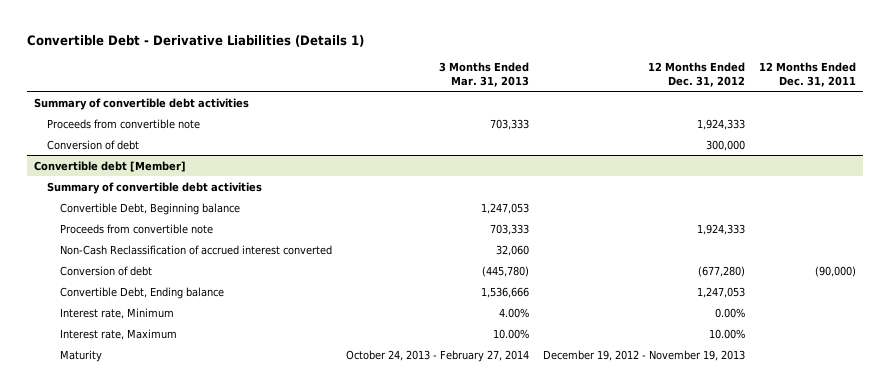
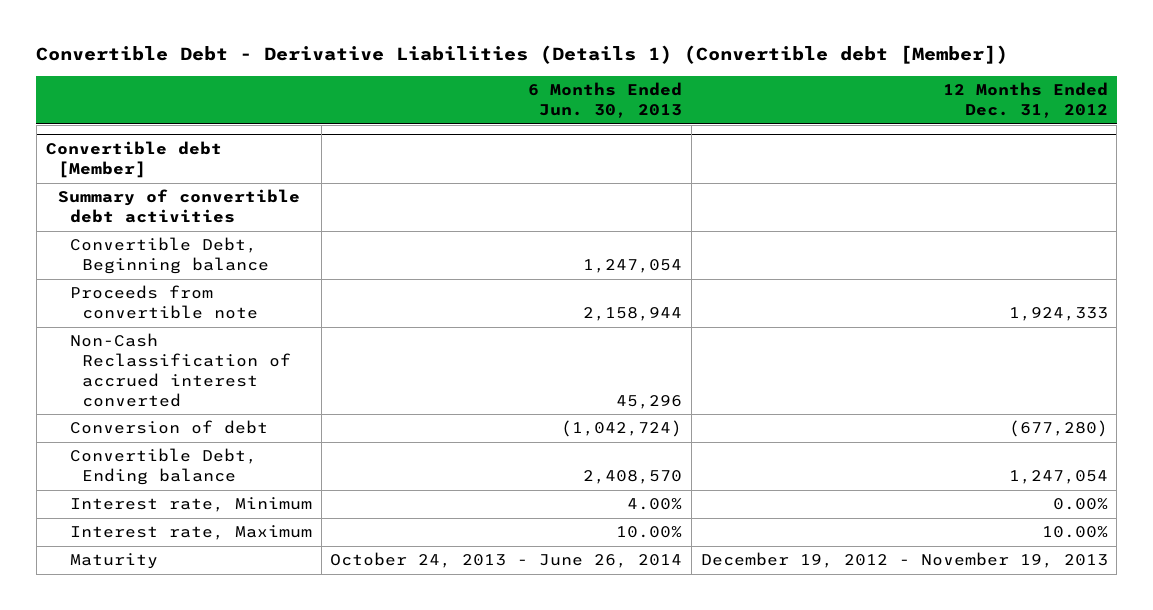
- Convertible Debt - Derivative Liabilities (Details 1)
+ Convertible Debt - Derivative Liabilities (Details 1) (Convertible debt [Member])
- | 3 Months Ended Mar. 31, 2013 | 12 Months Ended Dec. 31, 2012 | 12 Months Ended Dec. 31, 2011
+ | 6 Months Ended Jun. 30, 2013 | 12 Months Ended Dec. 31, 2012
- Summary of convertible debt activities
- Proceeds from convertible note | 703,333 | 1,924,333 |
- Conversion of debt | | 300,000 |
@ Convertible debt [Member]
- Convertible Debt, Ending balance | 1,536,666 | 1,247,053 |
+ Convertible Debt, Ending balance | 2,408,570 | 1,247,054

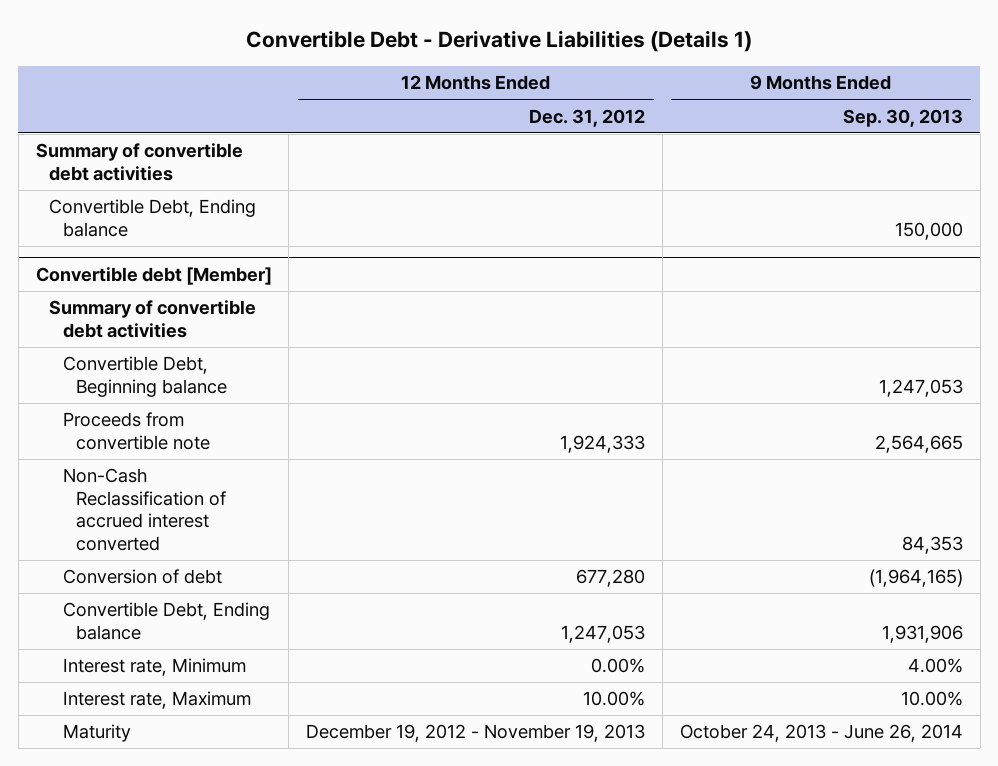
- Convertible Debt - Derivative Liabilities (Details 1) (Convertible debt [Member])
+ Convertible Debt - Derivative Liabilities (Details 1)
- | 6 Months Ended Jun. 30, 2013 | 12 Months Ended Dec. 31, 2012
+ | 12 Months Ended Dec. 31, 2012 | 9 Months Ended Sep. 30, 2013
+ Summary of convertible debt activities
+ Convertible Debt, Ending balance | | 150,000
@ Convertible debt [Member]
- Conversion of debt | (1,042,724) | (677,280)
- Convertible Debt, Ending balance | 2,408,570 | 1,247,054
+ Conversion of debt | 677,280 | (1,964,165)
+ Convertible Debt, Ending balance | 1,247,053 | 1,931,906

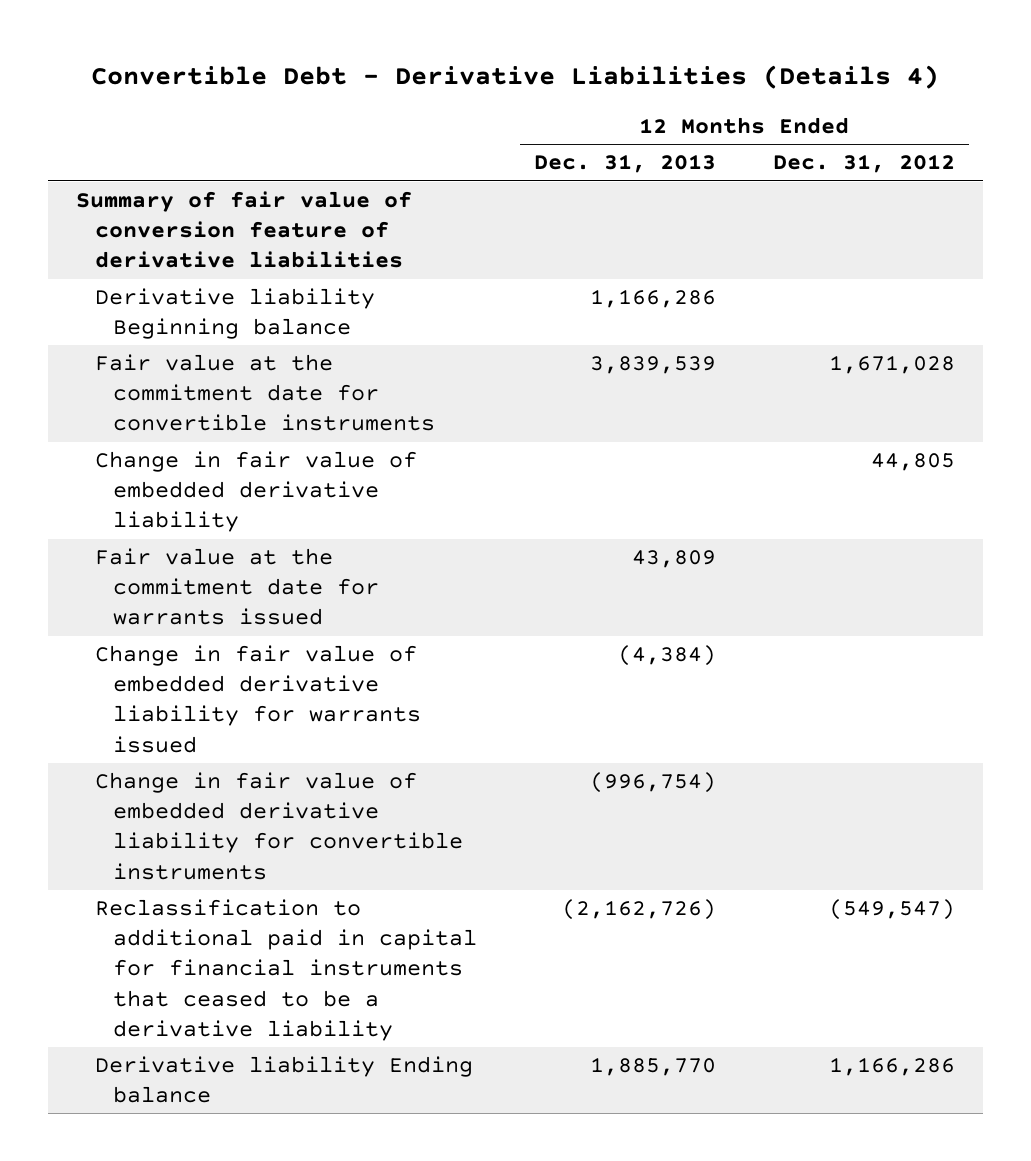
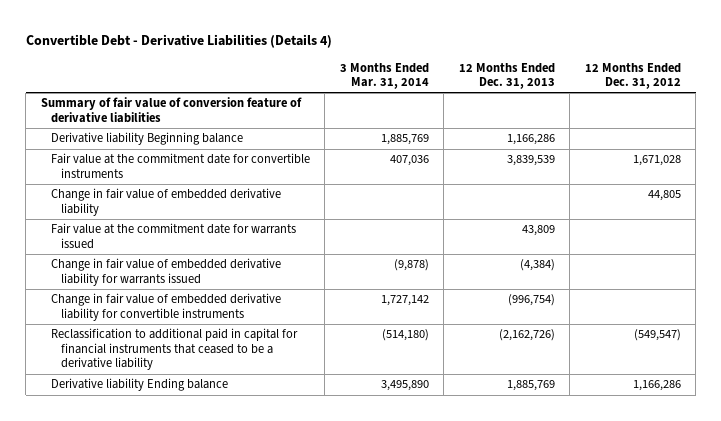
- | 12 Months Ended Dec. 31, 2013 | 12 Months Ended Dec. 31, 2012
+ | 3 Months Ended Mar. 31, 2014 | 12 Months Ended Dec. 31, 2013 | 12 Months Ended Dec. 31, 2012
- Derivative liability Ending balance | 1,885,770 | 1,166,286
+ Derivative liability Ending balance | 3,495,890 | 1,885,769 | 1,166,286

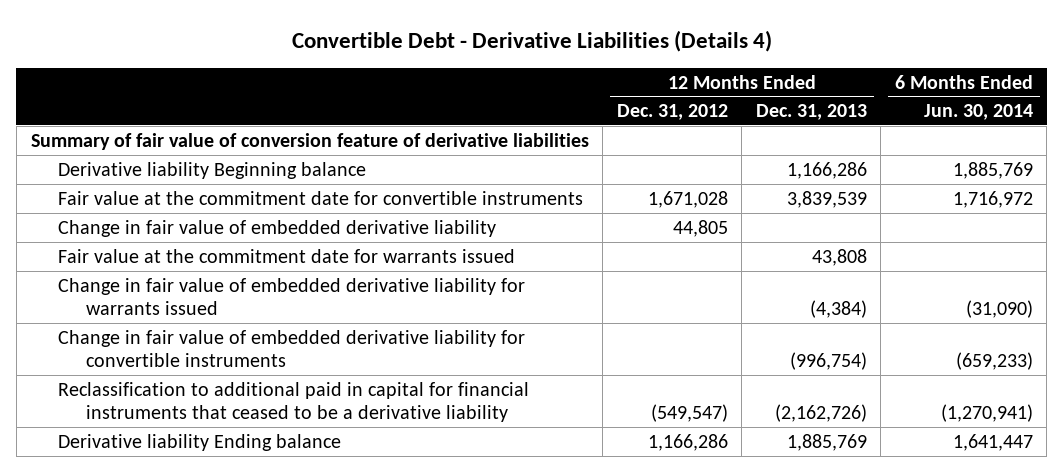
- | 3 Months Ended Mar. 31, 2014 | 12 Months Ended Dec. 31, 2013 | 12 Months Ended Dec. 31, 2012
+ | 12 Months Ended Dec. 31, 2012 | 12 Months Ended Dec. 31, 2013 | 6 Months Ended Jun. 30, 2014
- Fair value at the commitment date for warrants issued | | 43,809 |
+ Fair value at the commitment date for warrants issued | | 43,808 |

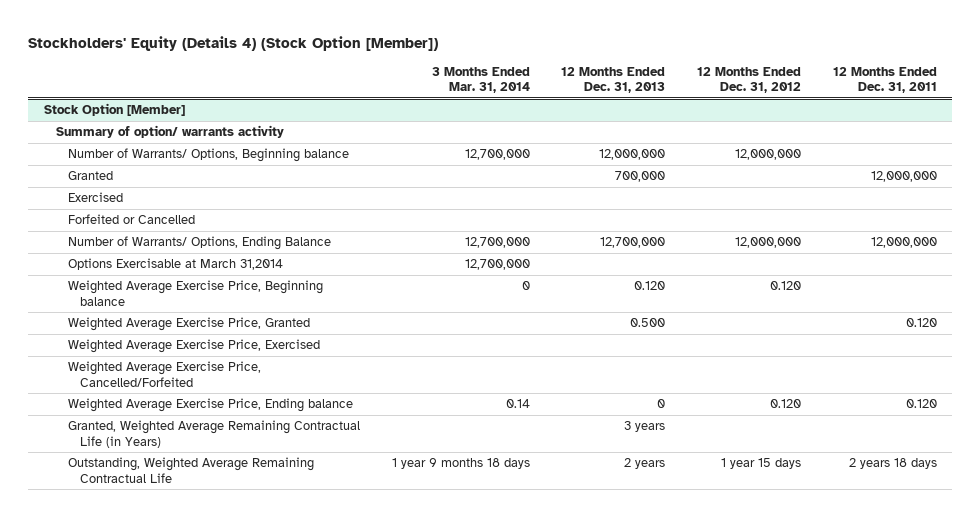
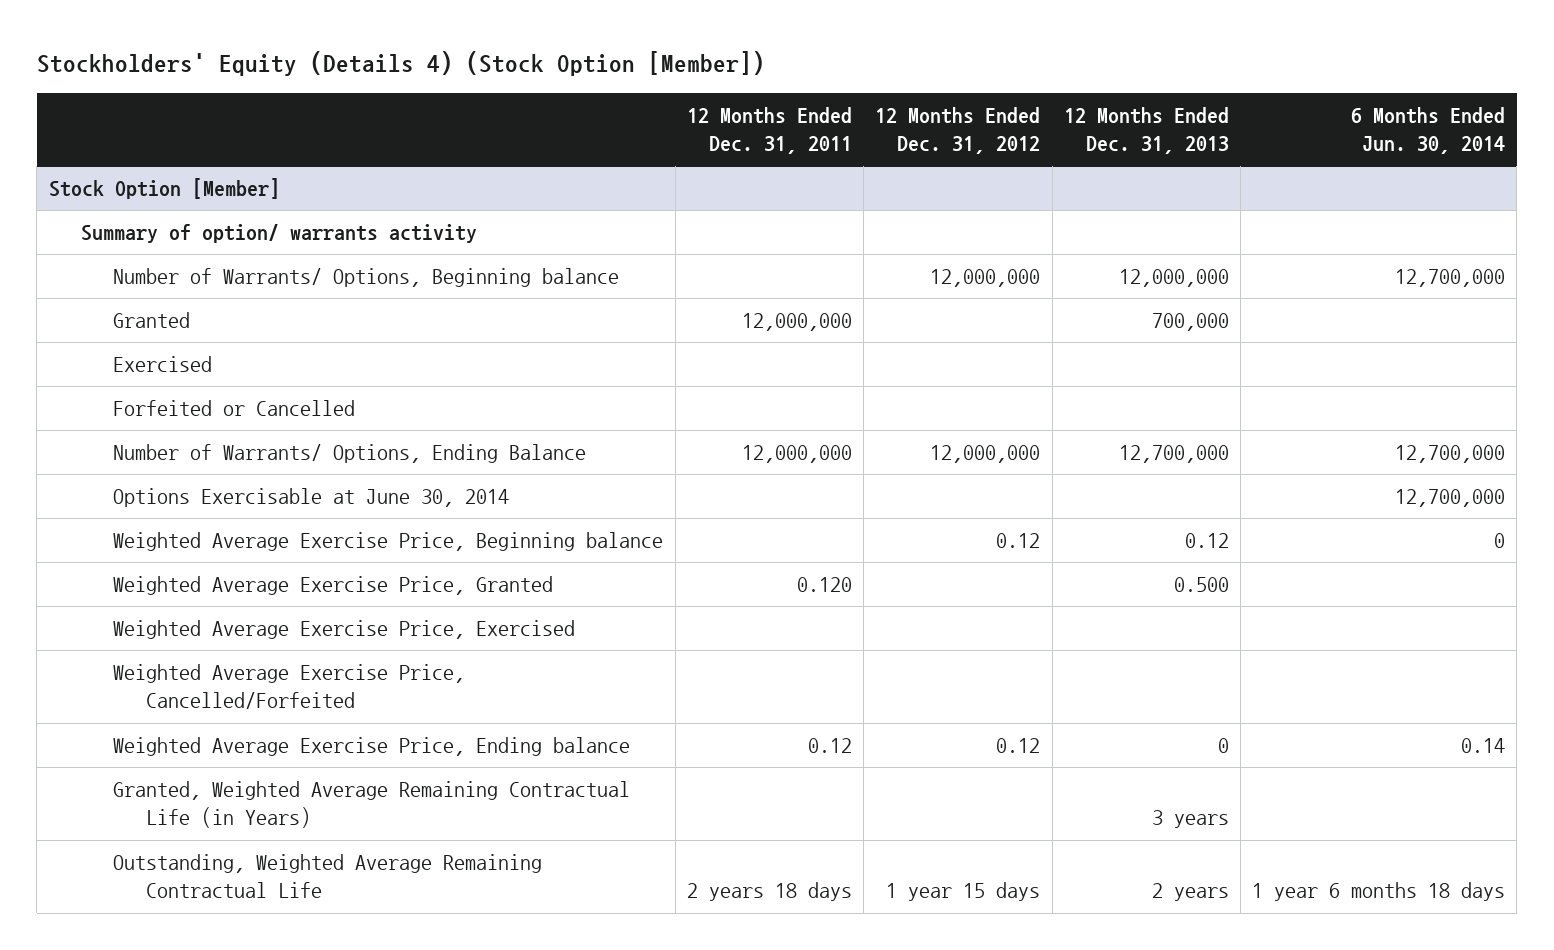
- | 3 Months Ended Mar. 31, 2014 | 12 Months Ended Dec. 31, 2013 | 12 Months Ended Dec. 31, 2012 | 12 Months Ended Dec. 31, 2011
+ | 12 Months Ended Dec. 31, 2011 | 12 Months Ended Dec. 31, 2012 | 12 Months Ended Dec. 31, 2013 | 6 Months Ended Jun. 30, 2014
@ Stock Option [Member]
- Options Exercisable at March 31,2014 | 12,700,000 | | |
- Weighted Average Exercise Price, Beginning balance | 0 | 0.120 | 0.120 |
+ Options Exercisable at June 30, 2014 | | | | 12,700,000
+ Weighted Average Exercise Price, Beginning balance | | 0.12 | 0.12 | 0
- Weighted Average Exercise Price, Ending balance | 0.14 | 0 | 0.120 | 0.120
+ Weighted Average Exercise Price, Ending balance | 0.12 | 0.12 | 0 | 0.14

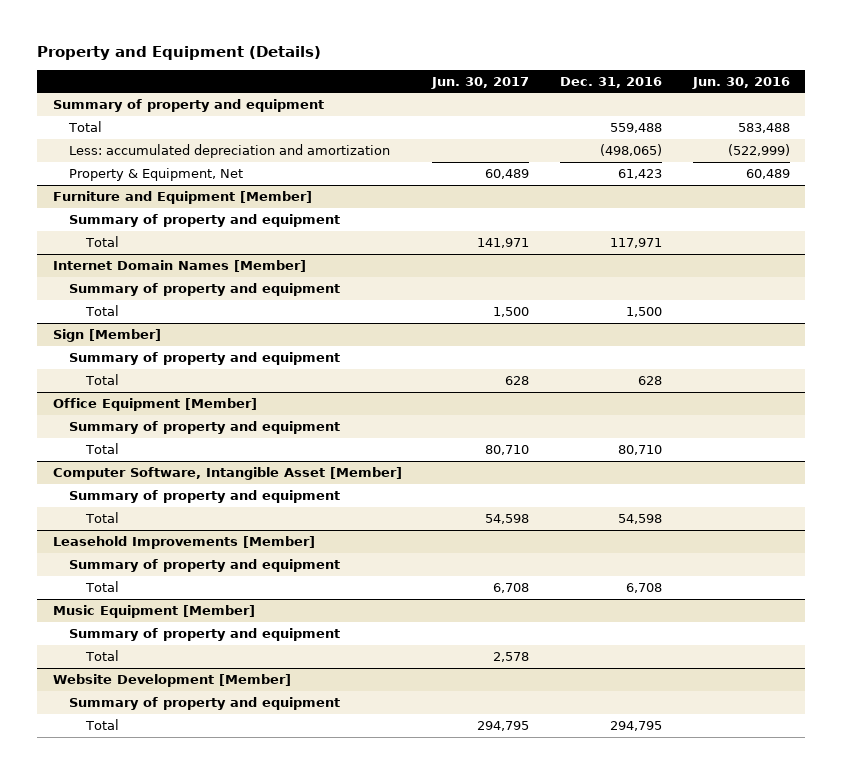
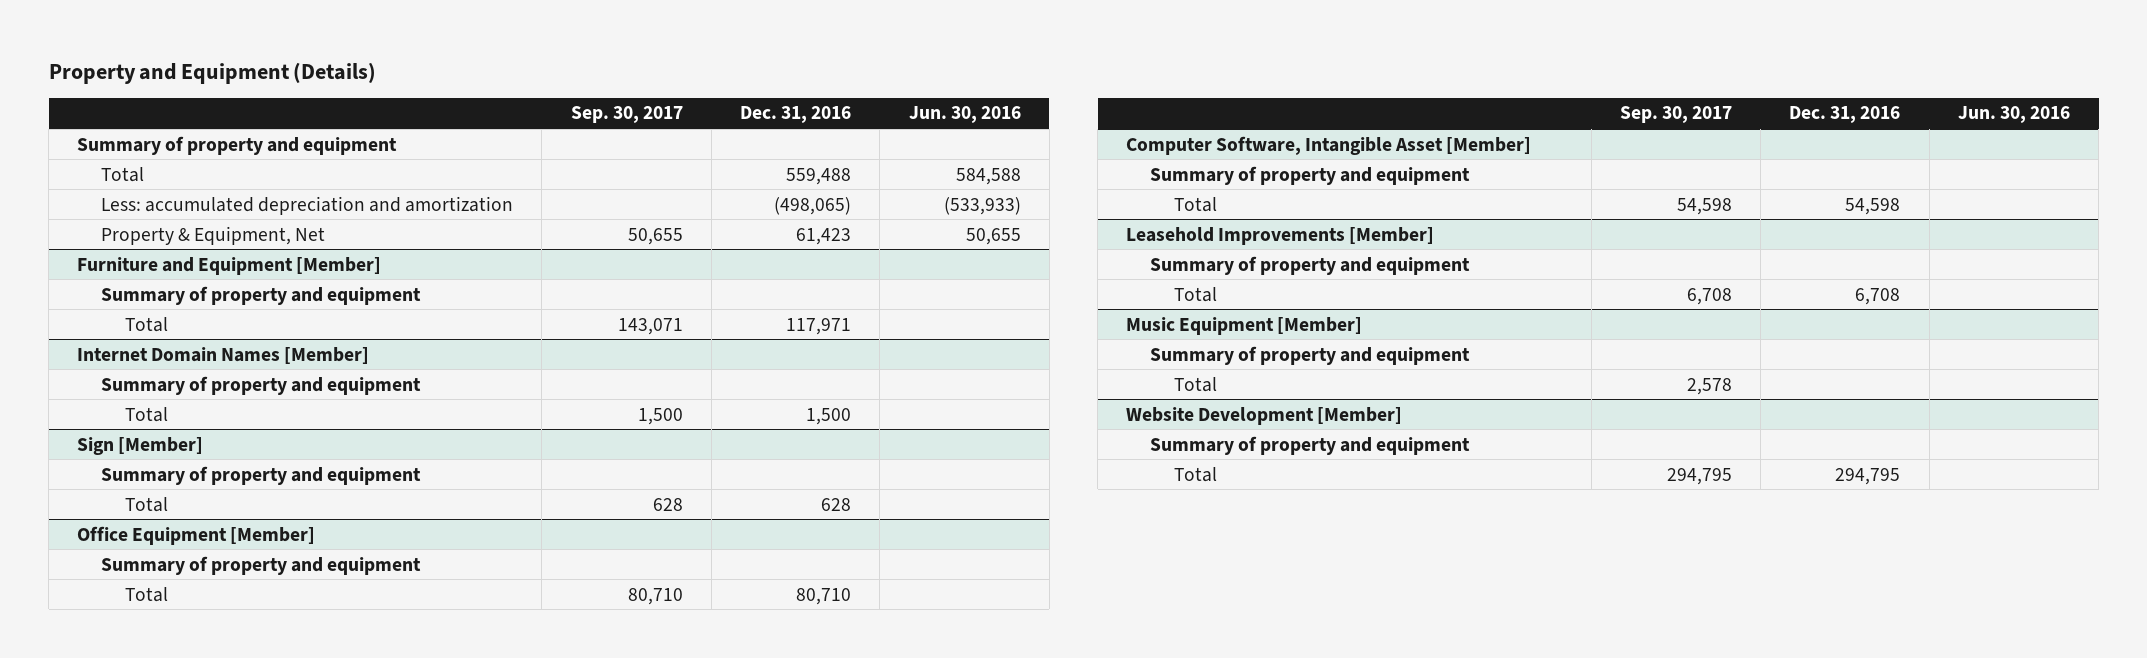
- | Jun. 30, 2017 | Dec. 31, 2016 | Jun. 30, 2016
+ | Sep. 30, 2017 | Dec. 31, 2016 | Jun. 30, 2016
- Total | | 559,488 | 583,488
- Less: accumulated depreciation and amortization | | (498,065) | (522,999)
- Property & Equipment, Net | 60,489 | 61,423 | 60,489
+ Total | | 559,488 | 584,588
+ Less: accumulated depreciation and amortization | | (498,065) | (533,933)
+ Property & Equipment, Net | 50,655 | 61,423 | 50,655

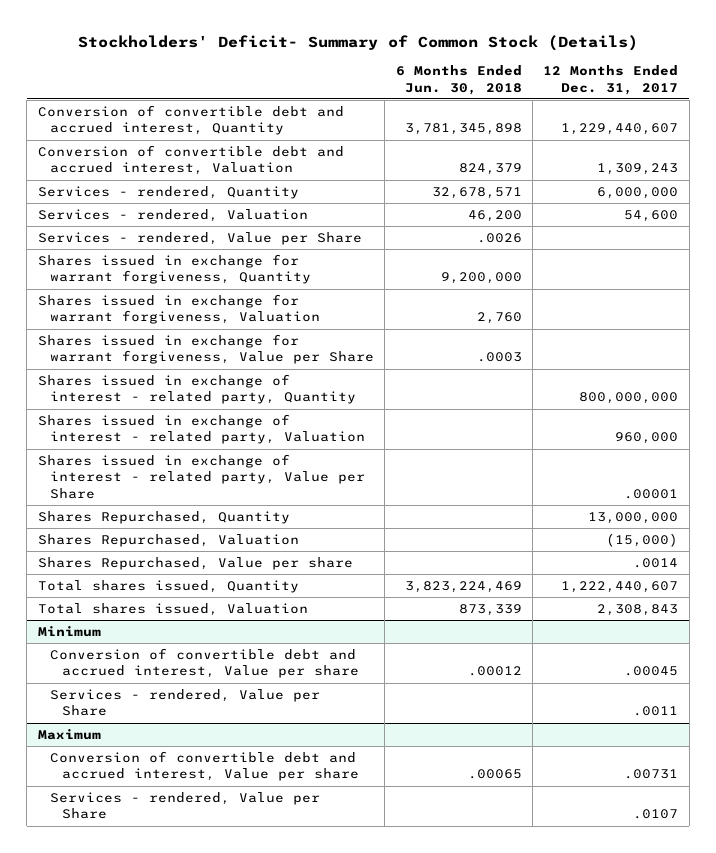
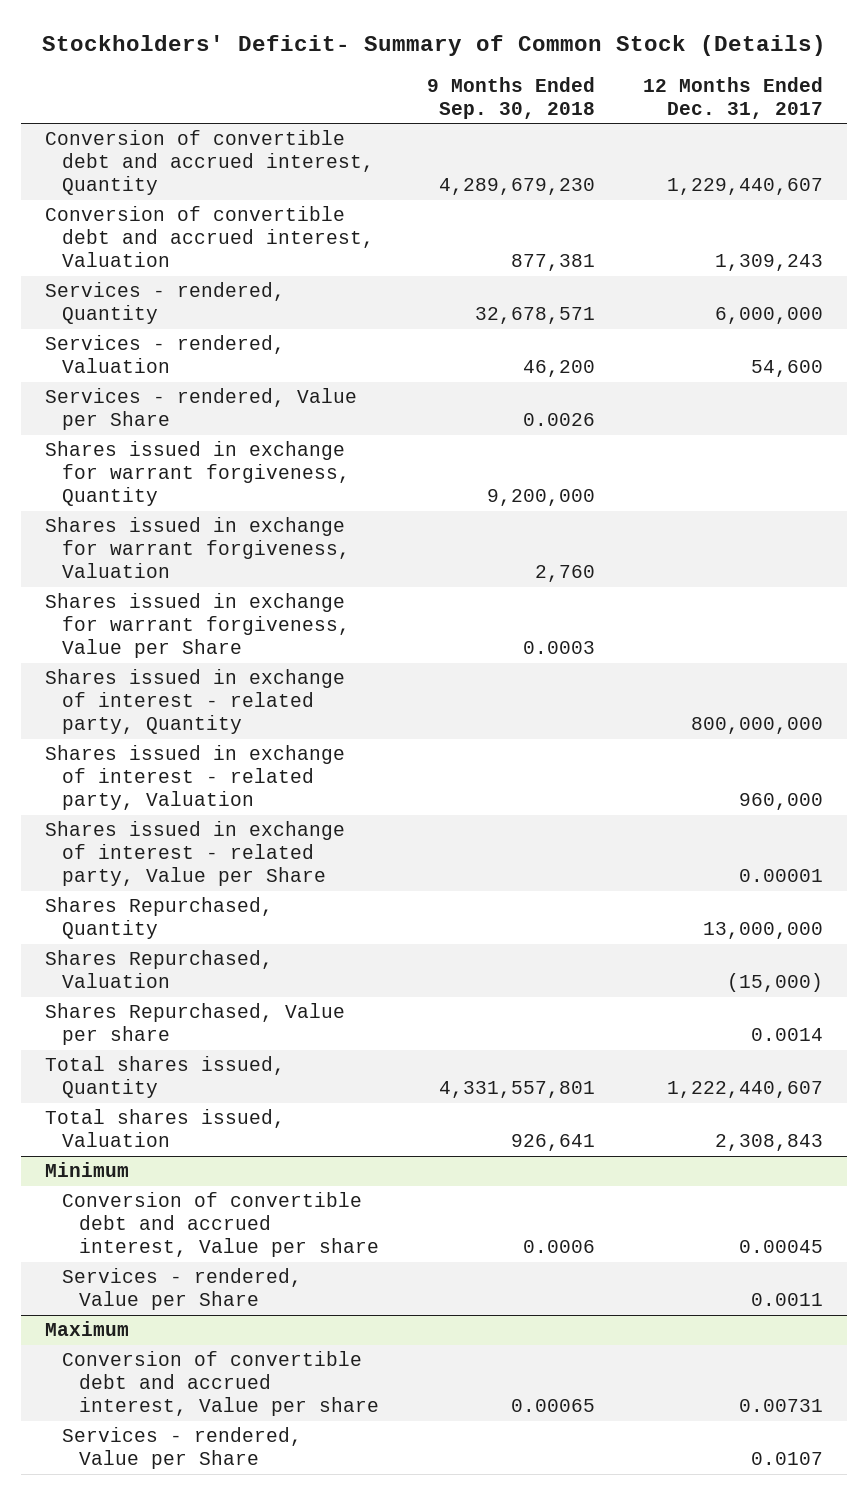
- | 6 Months Ended Jun. 30, 2018 | 12 Months Ended Dec. 31, 2017
+ | 9 Months Ended Sep. 30, 2018 | 12 Months Ended Dec. 31, 2017
- Shares issued in exchange of interest - related party, Value per Share | | .00001
+ Shares issued in exchange of interest - related party, Value per Share | | 0.00001
- Shares Repurchased, Value per share | | .0014
+ Shares Repurchased, Value per share | | 0.0014
@ Minimum
- Conversion of convertible debt and accrued interest, Value per share | .00012 | .00045
- Services - rendered, Value per Share | | .0011
+ Conversion of convertible debt and accrued interest, Value per share | 0.0006 | 0.00045
+ Services - rendered, Value per Share | | 0.0011
@ Maximum
- Conversion of convertible debt and accrued interest, Value per share | .00065 | .00731
- Services - rendered, Value per Share | | .0107
+ Conversion of convertible debt and accrued interest, Value per share | 0.00065 | 0.00731
+ Services - rendered, Value per Share | | 0.0107

